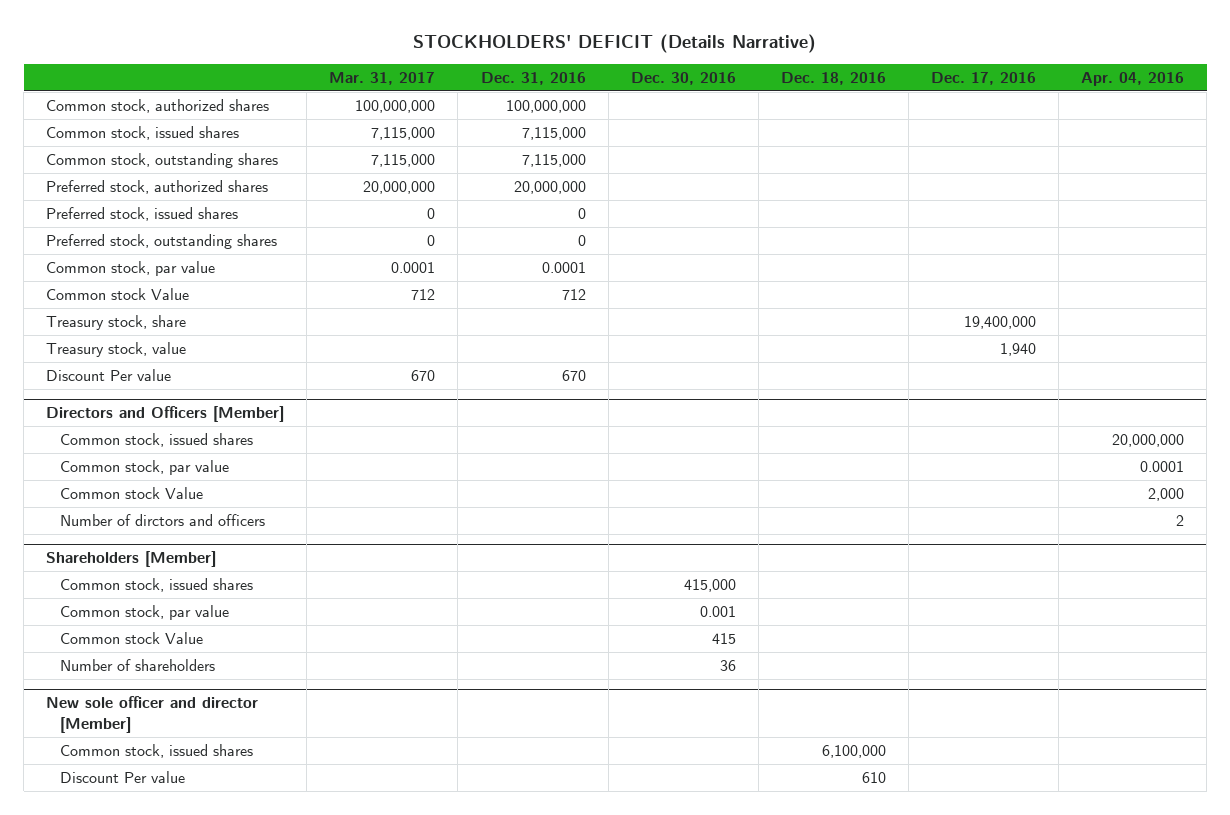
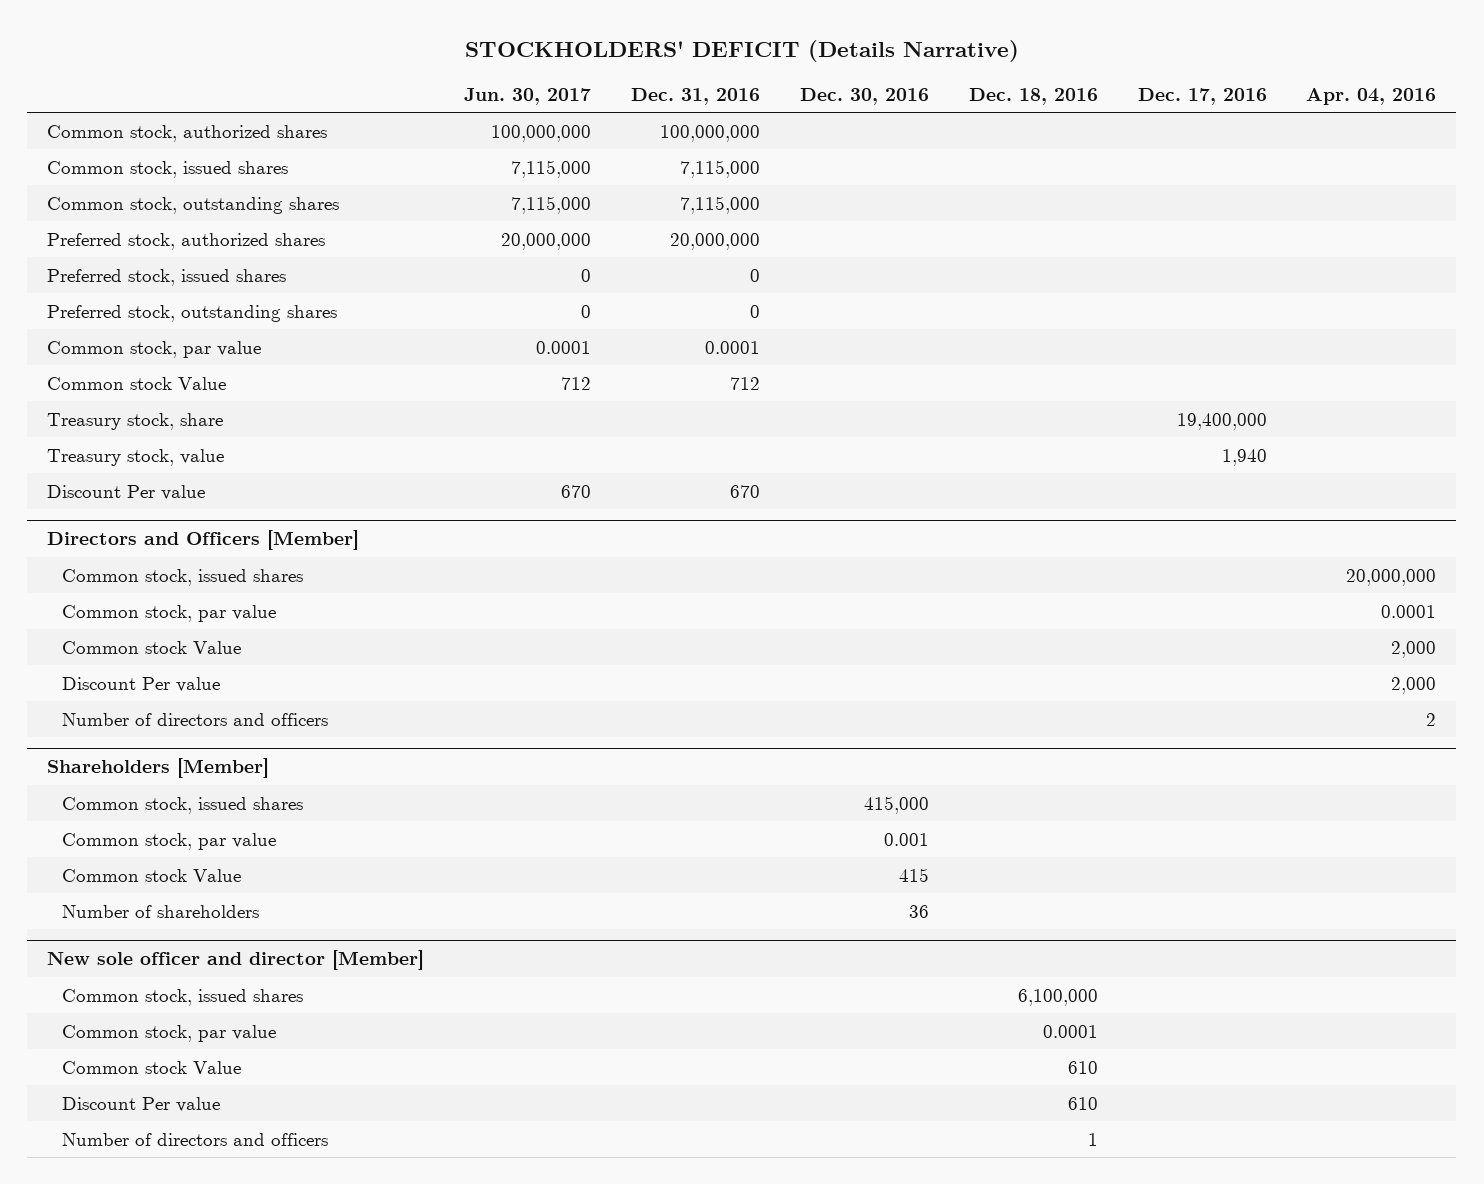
- | Mar. 31, 2017 | Dec. 31, 2016 | Dec. 30, 2016 | Dec. 18, 2016 | Dec. 17, 2016 | Apr. 04, 2016
+ | Jun. 30, 2017 | Dec. 31, 2016 | Dec. 30, 2016 | Dec. 18, 2016 | Dec. 17, 2016 | Apr. 04, 2016
@ Directors and Officers [Member]
- Number of dirctors and officers | | | | | | 2
+ Discount Per value | | | | | | 2,000
+ Number of directors and officers | | | | | | 2
@ New sole officer and director [Member]
+ Common stock, par value | | | | 0.0001 | |
+ Common stock Value | | | | 610 | |
+ Number of directors and officers | | | | 1 | |

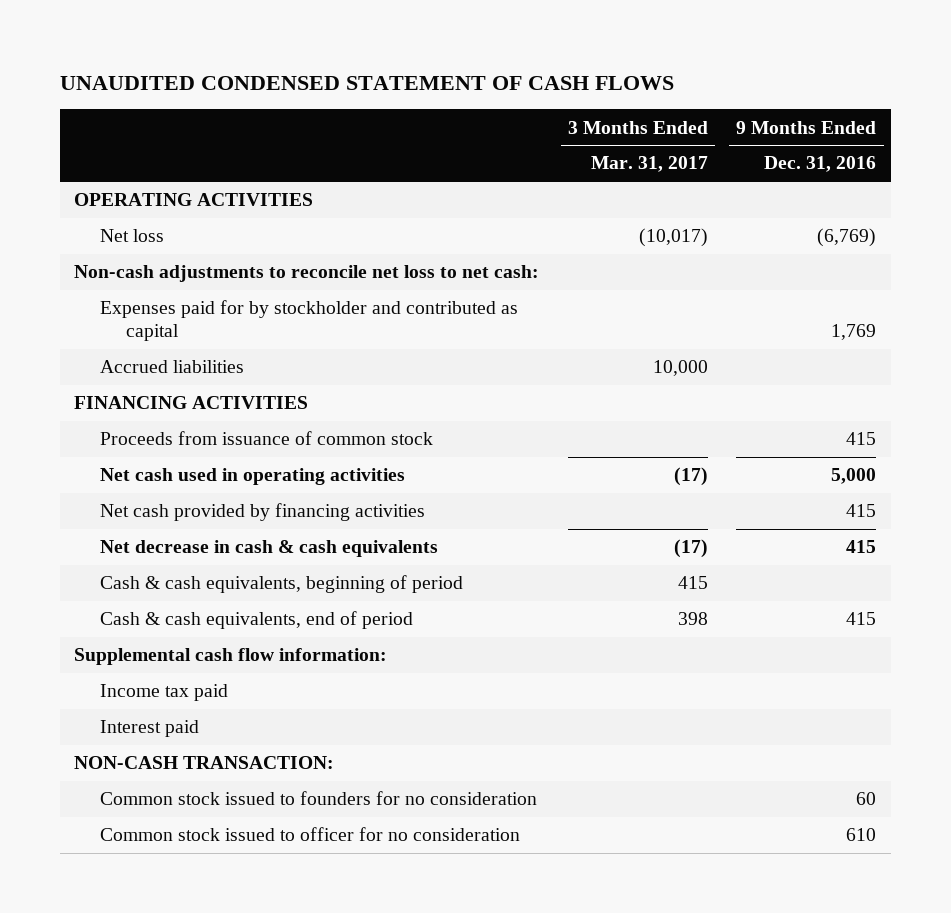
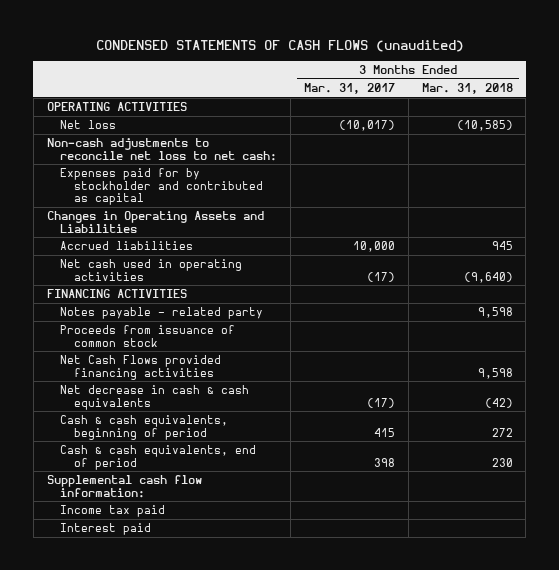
- UNAUDITED CONDENSED STATEMENT OF CASH FLOWS
+ CONDENSED STATEMENTS OF CASH FLOWS (unaudited)
- | 3 Months Ended Mar. 31, 2017 | 9 Months Ended Dec. 31, 2016
+ | 3 Months Ended Mar. 31, 2017 | 3 Months Ended Mar. 31, 2018
+ Changes in Operating Assets and Liabilities
moved up: Net cash used in operating activities | (17) | (9,640)
+ Notes payable - related party | | 9,598
- Net cash provided by financing activities | | 415
+ Net Cash Flows provided financing activities | | 9,598
- NON-CASH TRANSACTION:
- Common stock issued to founders for no consideration | | 60
- Common stock issued to officer for no consideration | | 610

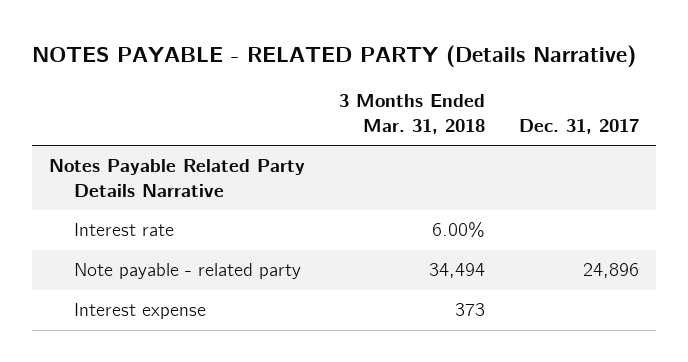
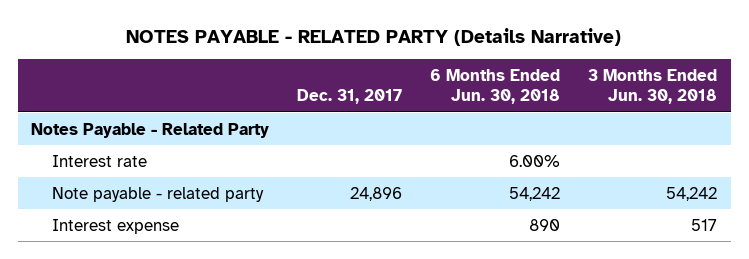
- | 3 Months Ended Mar. 31, 2018 | Dec. 31, 2017
+ | Dec. 31, 2017 | 6 Months Ended Jun. 30, 2018 | 3 Months Ended Jun. 30, 2018
- Notes Payable Related Party Details Narrative
+ Notes Payable - Related Party

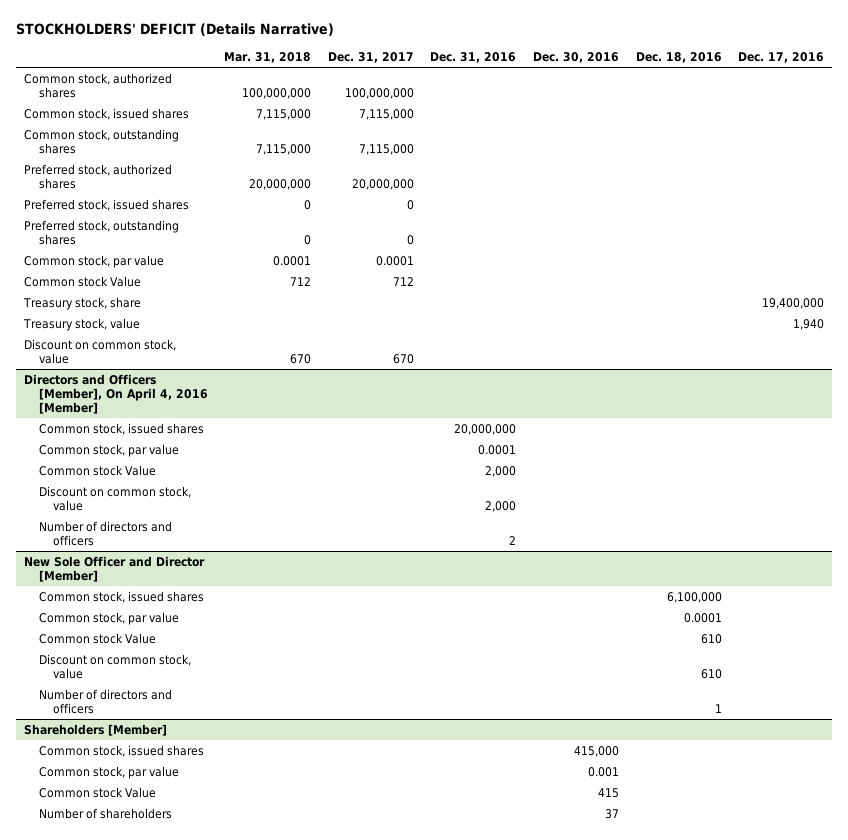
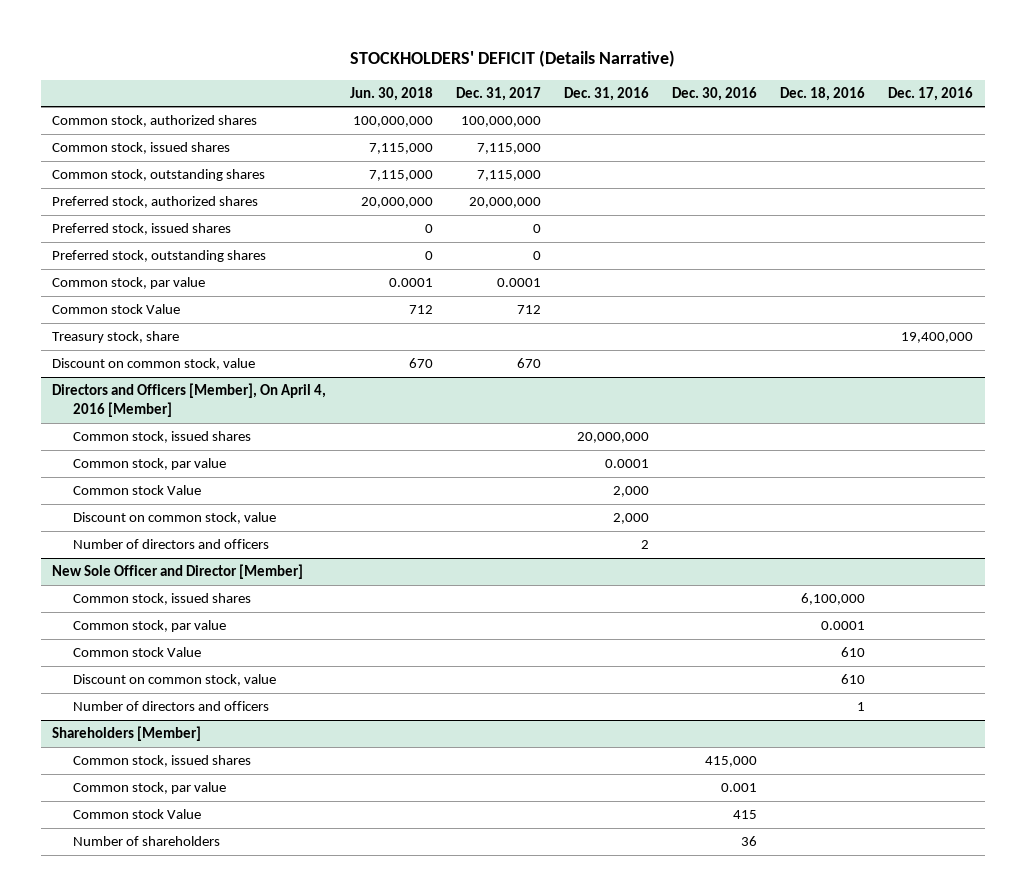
- | Mar. 31, 2018 | Dec. 31, 2017 | Dec. 31, 2016 | Dec. 30, 2016 | Dec. 18, 2016 | Dec. 17, 2016
+ | Jun. 30, 2018 | Dec. 31, 2017 | Dec. 31, 2016 | Dec. 30, 2016 | Dec. 18, 2016 | Dec. 17, 2016
- Treasury stock, value | | | | | | 1,940
@ Shareholders [Member]
- Number of shareholders | | | | 37 | |
+ Number of shareholders | | | | 36 | |

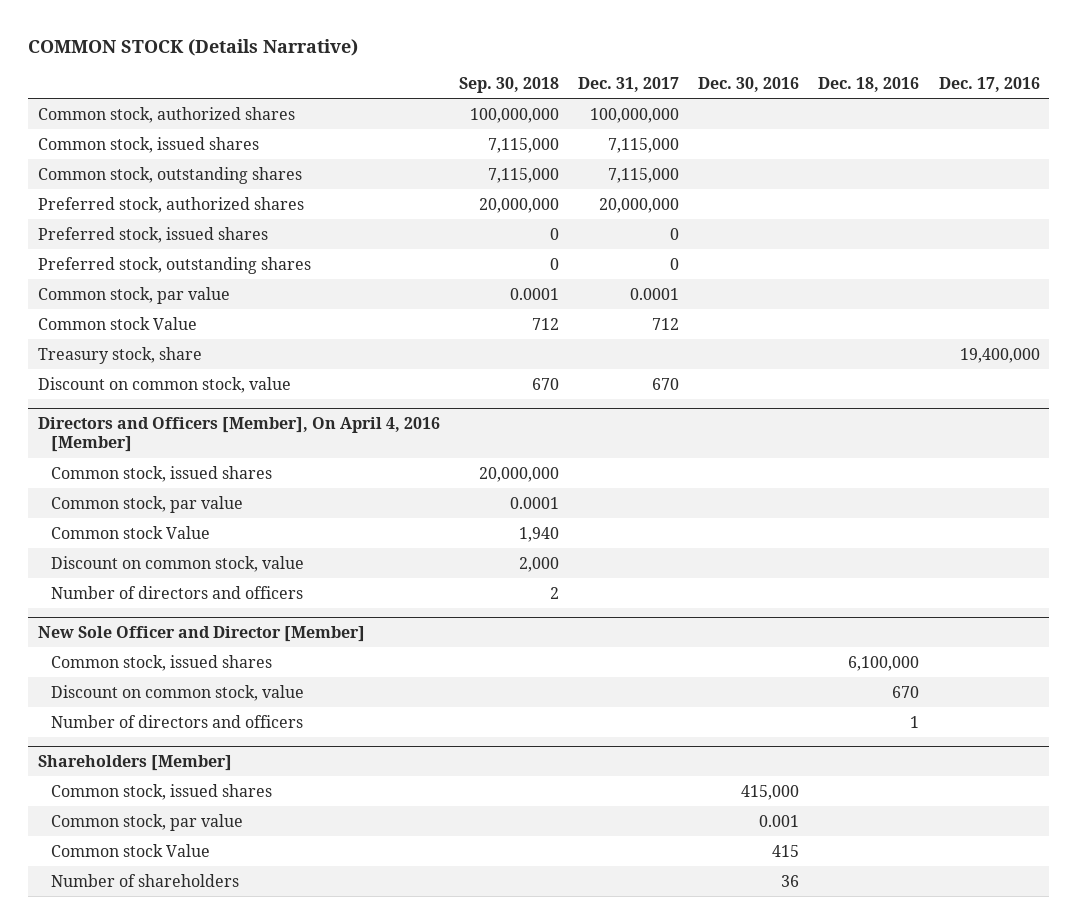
- STOCKHOLDERS' DEFICIT (Details Narrative)
+ COMMON STOCK (Details Narrative)
- | Jun. 30, 2018 | Dec. 31, 2017 | Dec. 31, 2016 | Dec. 30, 2016 | Dec. 18, 2016 | Dec. 17, 2016
+ | Sep. 30, 2018 | Dec. 31, 2017 | Dec. 30, 2016 | Dec. 18, 2016 | Dec. 17, 2016
@ New Sole Officer and Director [Member]
- Common stock, par value | | | | | 0.0001 |
- Common stock Value | | | | | 610 |
- Discount on common stock, value | | | | | 610 |
+ Discount on common stock, value | | | | 670 |

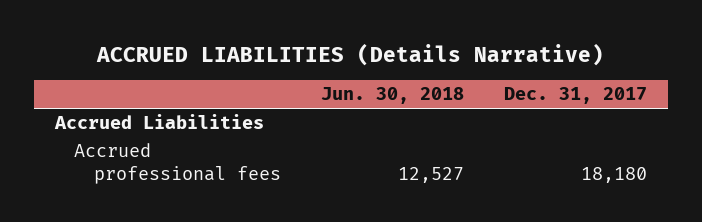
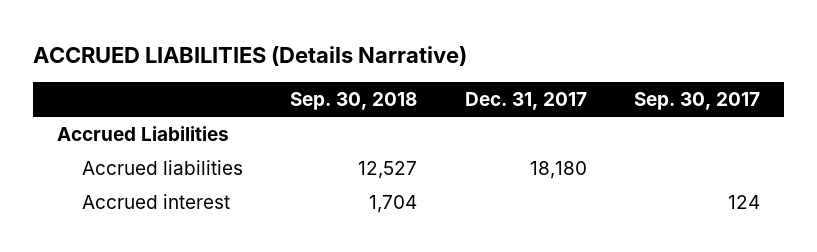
- | Jun. 30, 2018 | Dec. 31, 2017
+ | Sep. 30, 2018 | Dec. 31, 2017 | Sep. 30, 2017
- Accrued professional fees | 12,527 | 18,180
+ Accrued liabilities | 12,527 | 18,180 |
+ Accrued interest | 1,704 | | 124

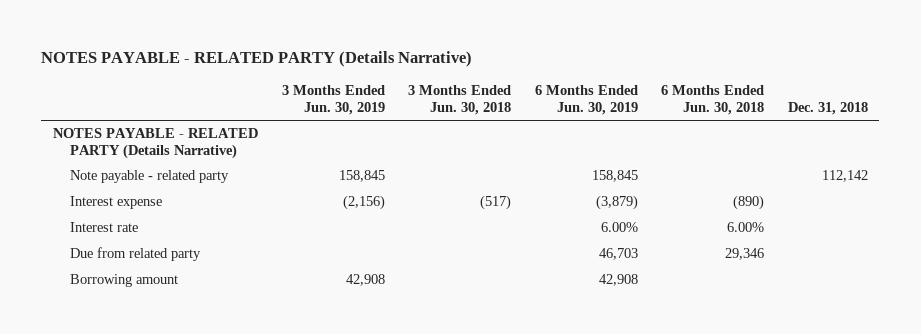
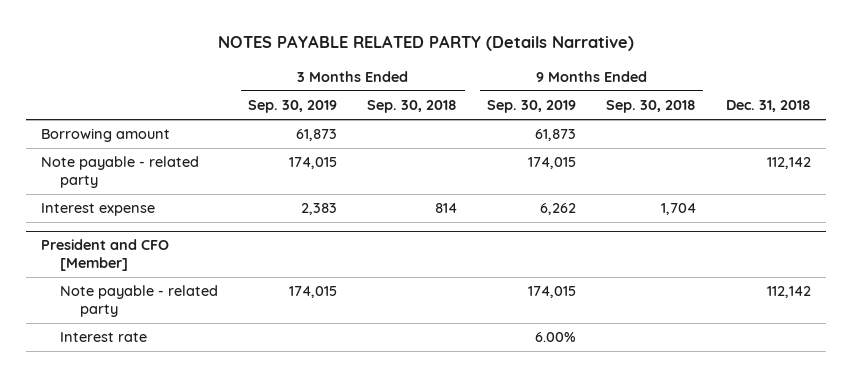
- NOTES PAYABLE - RELATED PARTY (Details Narrative)
+ NOTES PAYABLE RELATED PARTY (Details Narrative)
- | 3 Months Ended Jun. 30, 2019 | 3 Months Ended Jun. 30, 2018 | 6 Months Ended Jun. 30, 2019 | 6 Months Ended Jun. 30, 2018 | Dec. 31, 2018
+ | 3 Months Ended Sep. 30, 2019 | 3 Months Ended Sep. 30, 2018 | 9 Months Ended Sep. 30, 2019 | 9 Months Ended Sep. 30, 2018 | Dec. 31, 2018
- NOTES PAYABLE - RELATED PARTY (Details Narrative)
moved up: Borrowing amount | 61,873 | | 61,873 | |
- Interest rate | | | 6.00% | 6.00% |
- Due from related party | | | 46,703 | 29,346 |
+ President and CFO [Member]
+ Note payable - related party | 174,015 | | 174,015 | | 112,142
+ Interest rate | | | 6.00% | |

